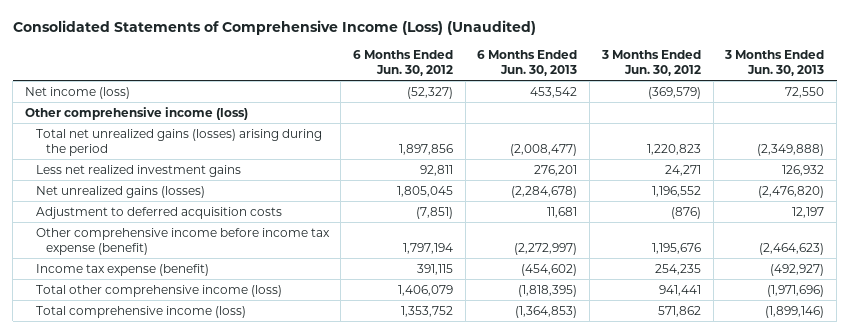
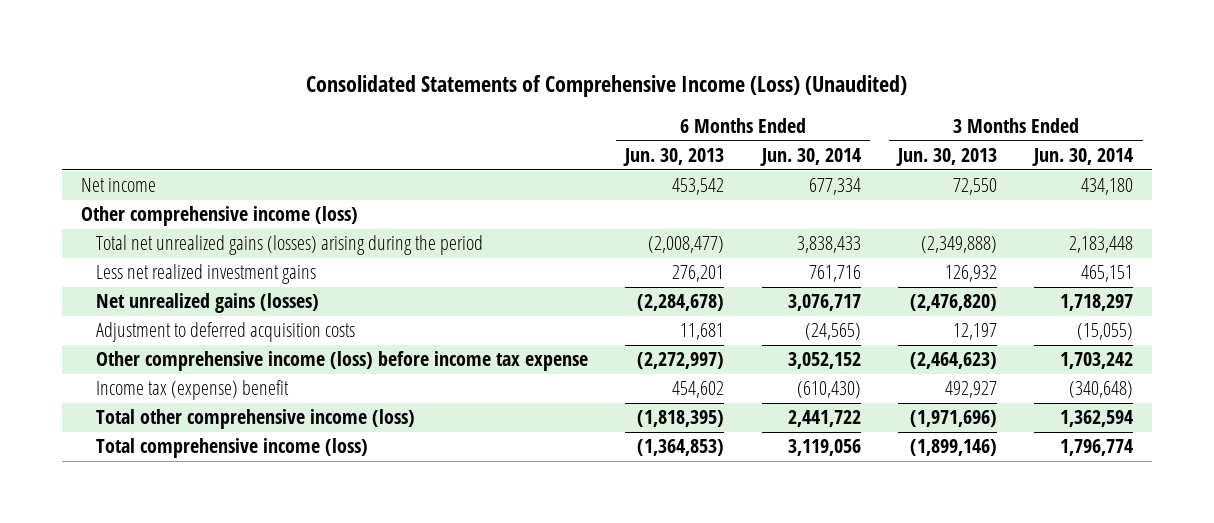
- | 6 Months Ended Jun. 30, 2012 | 6 Months Ended Jun. 30, 2013 | 3 Months Ended Jun. 30, 2012 | 3 Months Ended Jun. 30, 2013
+ | 6 Months Ended Jun. 30, 2013 | 6 Months Ended Jun. 30, 2014 | 3 Months Ended Jun. 30, 2013 | 3 Months Ended Jun. 30, 2014
- Net income (loss) | (52,327) | 453,542 | (369,579) | 72,550
+ Net income | 453,542 | 677,334 | 72,550 | 434,180
- Other comprehensive income before income tax expense (benefit) | 1,797,194 | (2,272,997) | 1,195,676 | (2,464,623)
- Income tax expense (benefit) | 391,115 | (454,602) | 254,235 | (492,927)
+ Other comprehensive income (loss) before income tax expense | (2,272,997) | 3,052,152 | (2,464,623) | 1,703,242
+ Income tax (expense) benefit | 454,602 | (610,430) | 492,927 | (340,648)

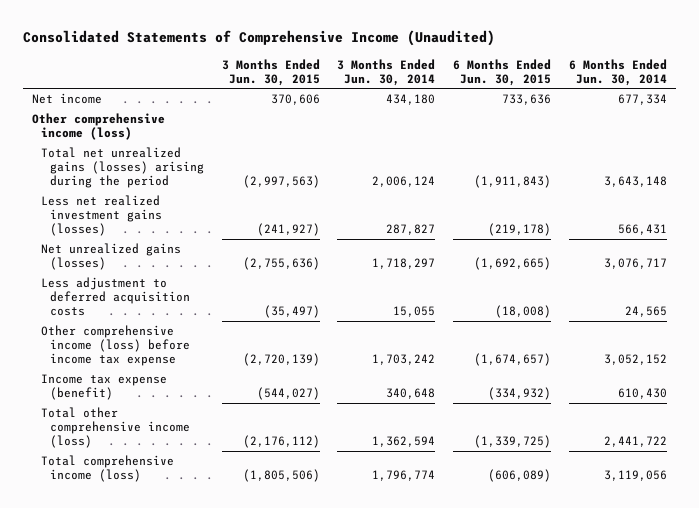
- Consolidated Statements of Comprehensive Income (Loss) (Unaudited)
+ Consolidated Statements of Comprehensive Income (Unaudited)
- | 6 Months Ended Jun. 30, 2013 | 6 Months Ended Jun. 30, 2014 | 3 Months Ended Jun. 30, 2013 | 3 Months Ended Jun. 30, 2014
+ | 3 Months Ended Jun. 30, 2015 | 3 Months Ended Jun. 30, 2014 | 6 Months Ended Jun. 30, 2015 | 6 Months Ended Jun. 30, 2014
- Total net unrealized gains (losses) arising during the period | (2,008,477) | 3,838,433 | (2,349,888) | 2,183,448
- Less net realized investment gains | 276,201 | 761,716 | 126,932 | 465,151
+ Total net unrealized gains (losses) arising during the period | (2,997,563) | 2,006,124 | (1,911,843) | 3,643,148
+ Less net realized investment gains (losses) | (241,927) | 287,827 | (219,178) | 566,431
- Adjustment to deferred acquisition costs | 11,681 | (24,565) | 12,197 | (15,055)
+ Less adjustment to deferred acquisition costs | (35,497) | 15,055 | (18,008) | 24,565
- Income tax (expense) benefit | 454,602 | (610,430) | 492,927 | (340,648)
+ Income tax expense (benefit) | (544,027) | 340,648 | (334,932) | 610,430

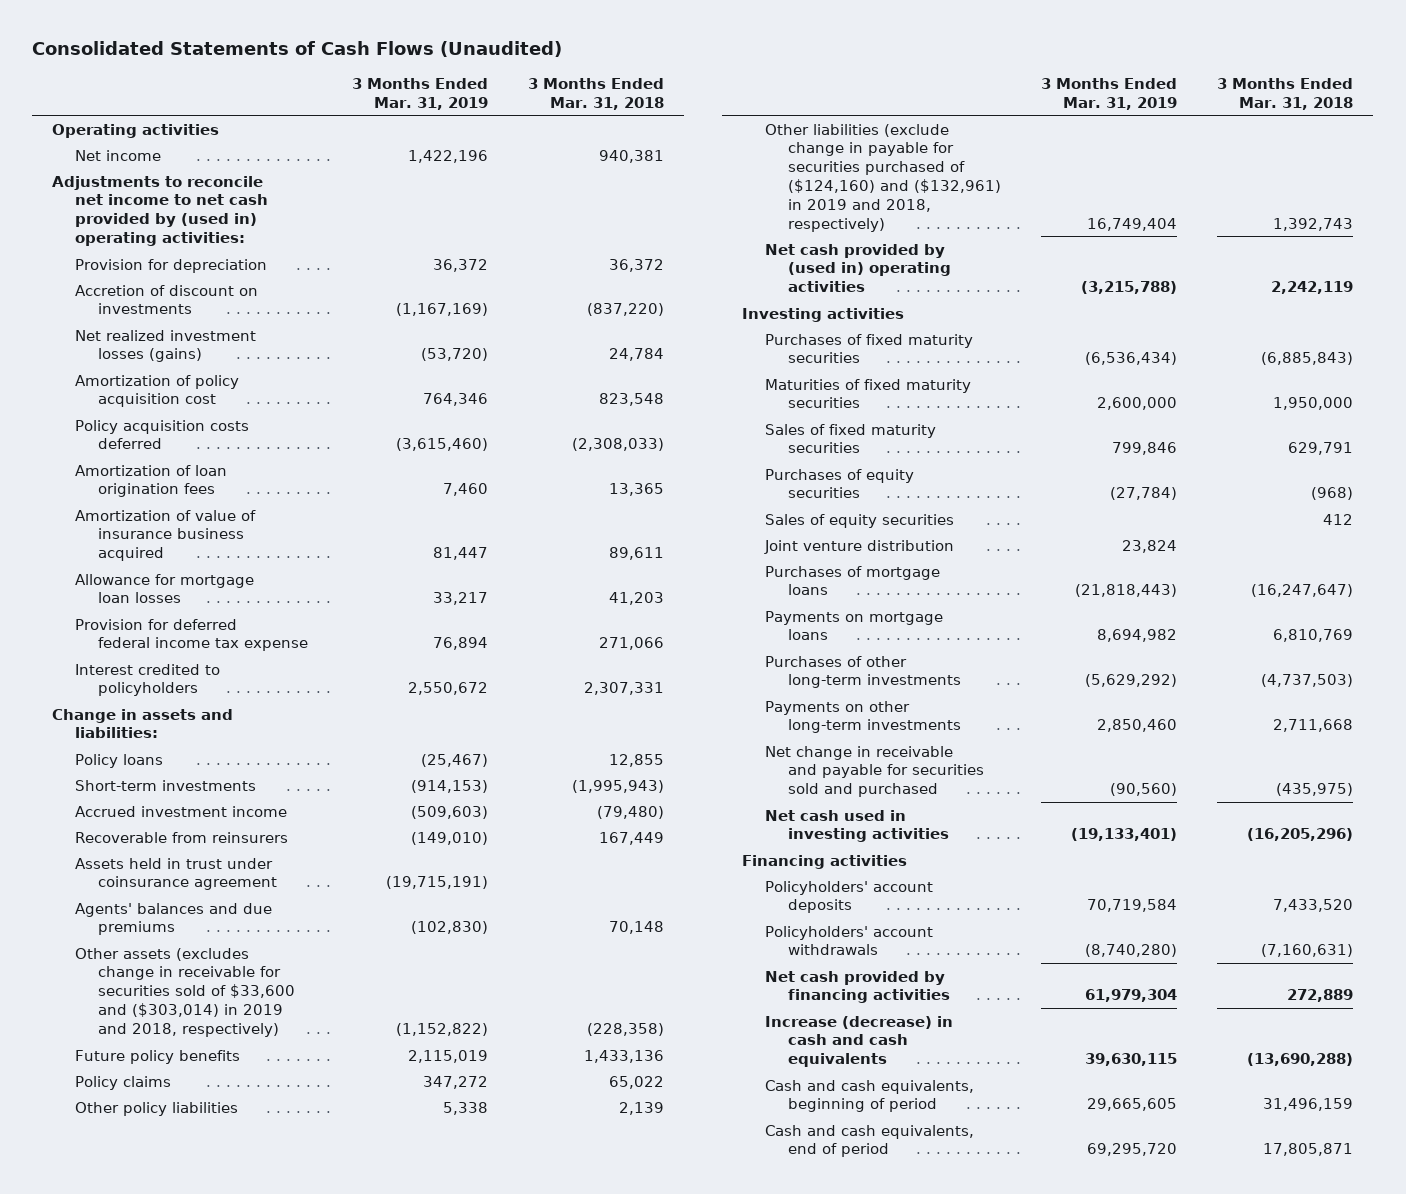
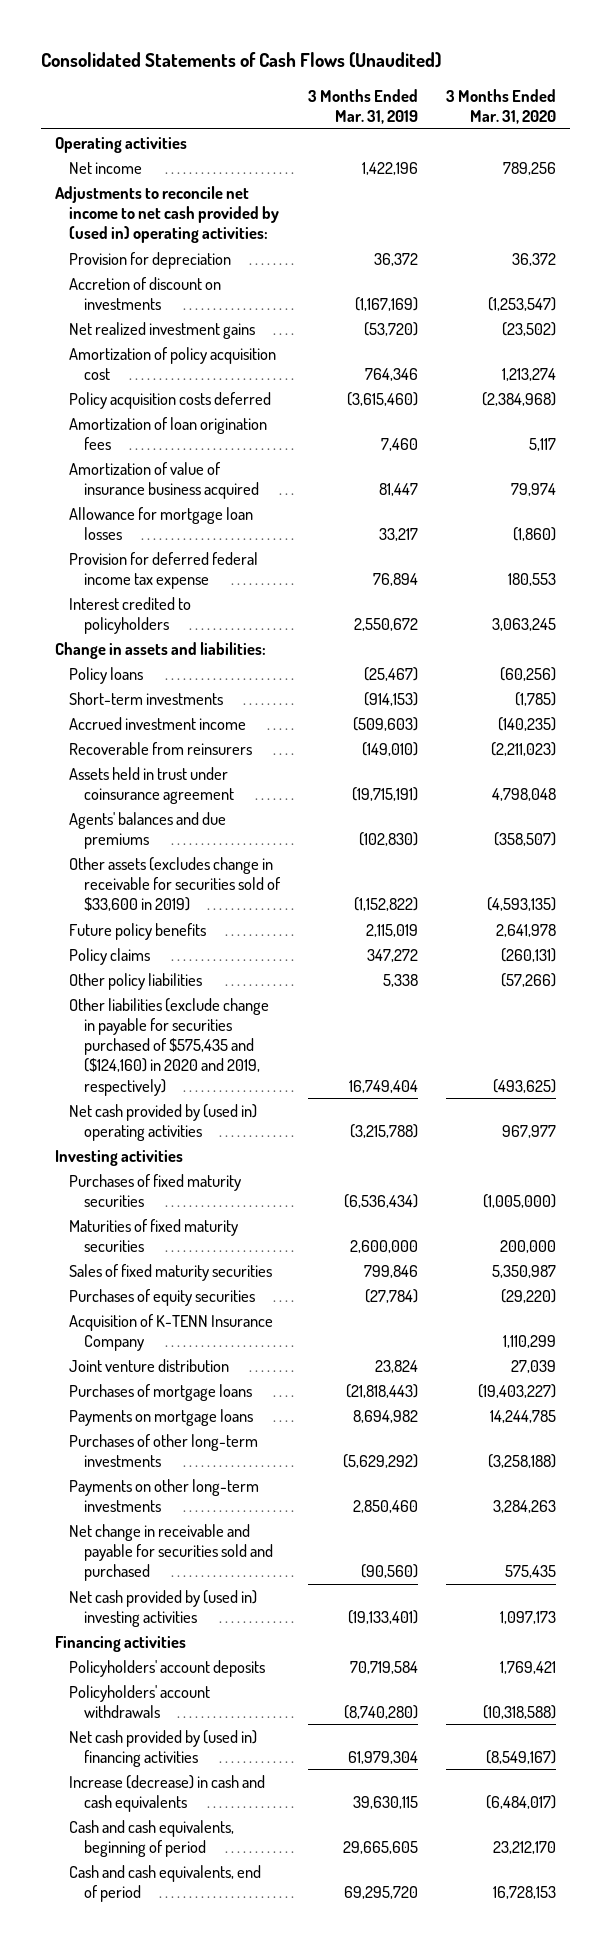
- | 3 Months Ended Mar. 31, 2019 | 3 Months Ended Mar. 31, 2018
+ | 3 Months Ended Mar. 31, 2019 | 3 Months Ended Mar. 31, 2020
- Net realized investment losses (gains) | (53,720) | 24,784
+ Net realized investment gains | (53,720) | (23,502)
- Other assets (excludes change in receivable for securities sold of $33,600 and ($303,014) in 2019 and 2018, respectively) | (1,152,822) | (228,358)
+ Other assets (excludes change in receivable for securities sold of $33,600 in 2019) | (1,152,822) | (4,593,135)
- Other liabilities (exclude change in payable for securities purchased of ($124,160) and ($132,961) in 2019 and 2018, respectively) | 16,749,404 | 1,392,743
+ Other liabilities (exclude change in payable for securities purchased of $575,435 and ($124,160) in 2020 and 2019, respectively) | 16,749,404 | (493,625)
- Sales of equity securities | | 412
+ Acquisition of K-TENN Insurance Company | | 1,110,299
- Net cash used in investing activities | (19,133,401) | (16,205,296)
+ Net cash provided by (used in) investing activities | (19,133,401) | 1,097,173
- Net cash provided by financing activities | 61,979,304 | 272,889
+ Net cash provided by (used in) financing activities | 61,979,304 | (8,549,167)

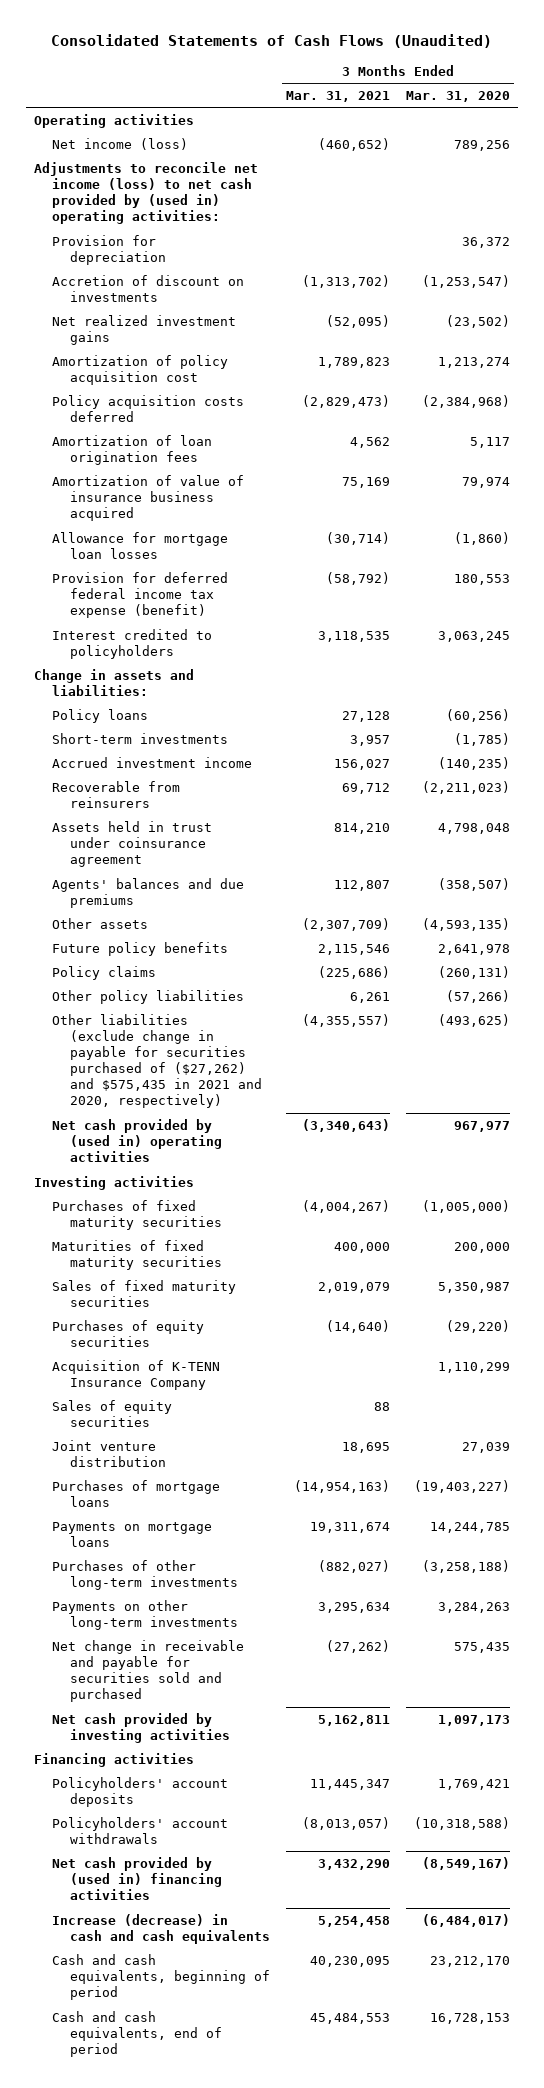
- | 3 Months Ended Mar. 31, 2019 | 3 Months Ended Mar. 31, 2020
+ | 3 Months Ended Mar. 31, 2021 | 3 Months Ended Mar. 31, 2020
- Net income | 1,422,196 | 789,256
- Adjustments to reconcile net income to net cash provided by (used in) operating activities:
+ Net income (loss) | (460,652) | 789,256
+ Adjustments to reconcile net income (loss) to net cash provided by (used in) operating activities:
- Provision for deferred federal income tax expense | 76,894 | 180,553
+ Provision for deferred federal income tax expense (benefit) | (58,792) | 180,553
- Other assets (excludes change in receivable for securities sold of $33,600 in 2019) | (1,152,822) | (4,593,135)
+ Other assets | (2,307,709) | (4,593,135)
- Other liabilities (exclude change in payable for securities purchased of $575,435 and ($124,160) in 2020 and 2019, respectively) | 16,749,404 | (493,625)
+ Other liabilities (exclude change in payable for securities purchased of ($27,262) and $575,435 in 2021 and 2020, respectively) | (4,355,557) | (493,625)
+ Sales of equity securities | 88 |
- Net cash provided by (used in) investing activities | (19,133,401) | 1,097,173
+ Net cash provided by investing activities | 5,162,811 | 1,097,173

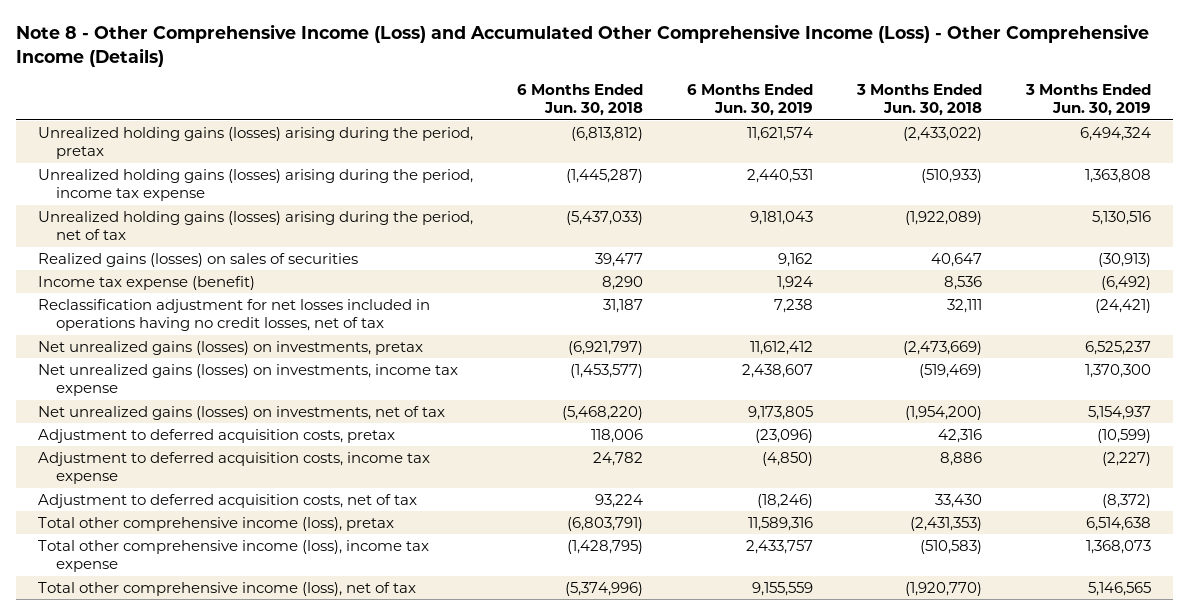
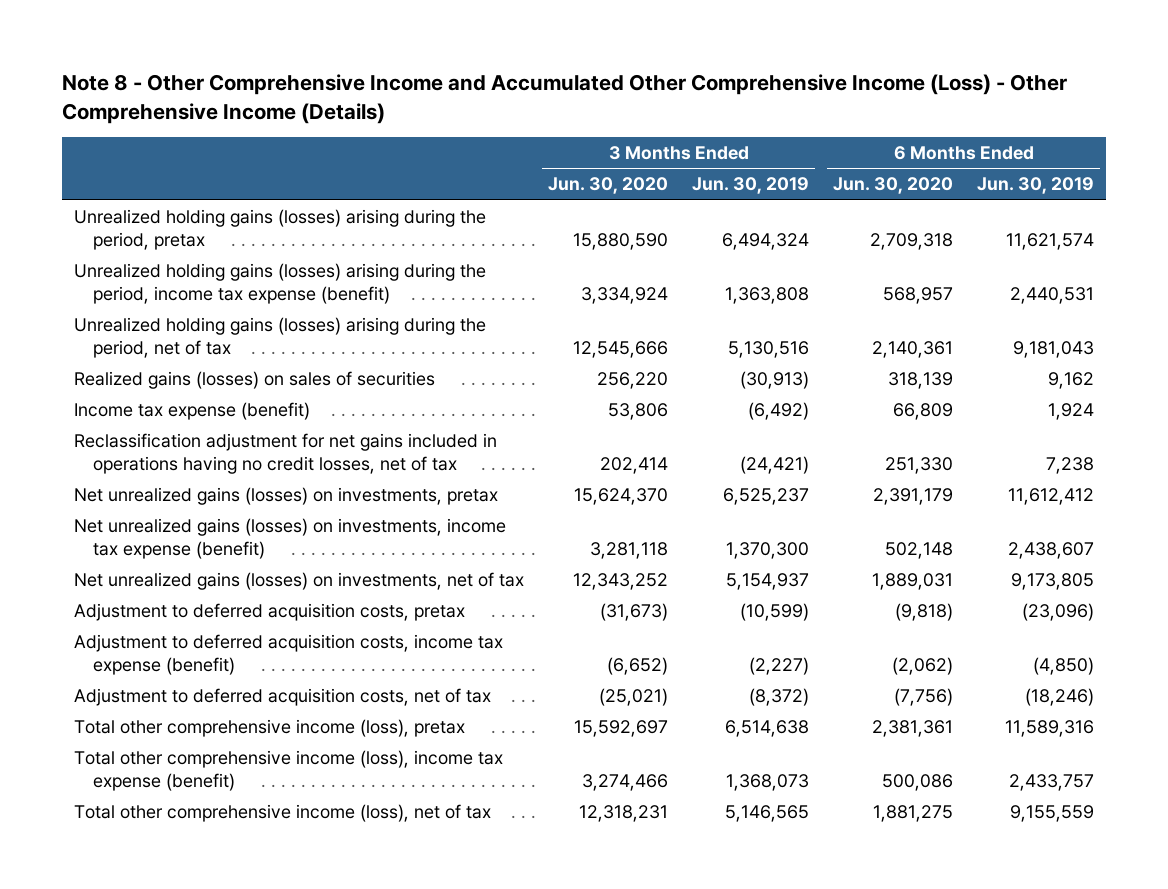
- Note 8 - Other Comprehensive Income (Loss) and Accumulated Other Comprehensive Income (Loss) - Other Comprehensive Income (Details)
+ Note 8 - Other Comprehensive Income and Accumulated Other Comprehensive Income (Loss) - Other Comprehensive Income (Details)
- | 6 Months Ended Jun. 30, 2018 | 6 Months Ended Jun. 30, 2019 | 3 Months Ended Jun. 30, 2018 | 3 Months Ended Jun. 30, 2019
+ | 3 Months Ended Jun. 30, 2020 | 3 Months Ended Jun. 30, 2019 | 6 Months Ended Jun. 30, 2020 | 6 Months Ended Jun. 30, 2019
- Unrealized holding gains (losses) arising during the period, income tax expense | (1,445,287) | 2,440,531 | (510,933) | 1,363,808
+ Unrealized holding gains (losses) arising during the period, income tax expense (benefit) | 3,334,924 | 1,363,808 | 568,957 | 2,440,531
- Reclassification adjustment for net losses included in operations having no credit losses, net of tax | 31,187 | 7,238 | 32,111 | (24,421)
+ Reclassification adjustment for net gains included in operations having no credit losses, net of tax | 202,414 | (24,421) | 251,330 | 7,238
- Net unrealized gains (losses) on investments, income tax expense | (1,453,577) | 2,438,607 | (519,469) | 1,370,300
+ Net unrealized gains (losses) on investments, income tax expense (benefit) | 3,281,118 | 1,370,300 | 502,148 | 2,438,607
- Adjustment to deferred acquisition costs, income tax expense | 24,782 | (4,850) | 8,886 | (2,227)
+ Adjustment to deferred acquisition costs, income tax expense (benefit) | (6,652) | (2,227) | (2,062) | (4,850)
- Total other comprehensive income (loss), income tax expense | (1,428,795) | 2,433,757 | (510,583) | 1,368,073
+ Total other comprehensive income (loss), income tax expense (benefit) | 3,274,466 | 1,368,073 | 500,086 | 2,433,757

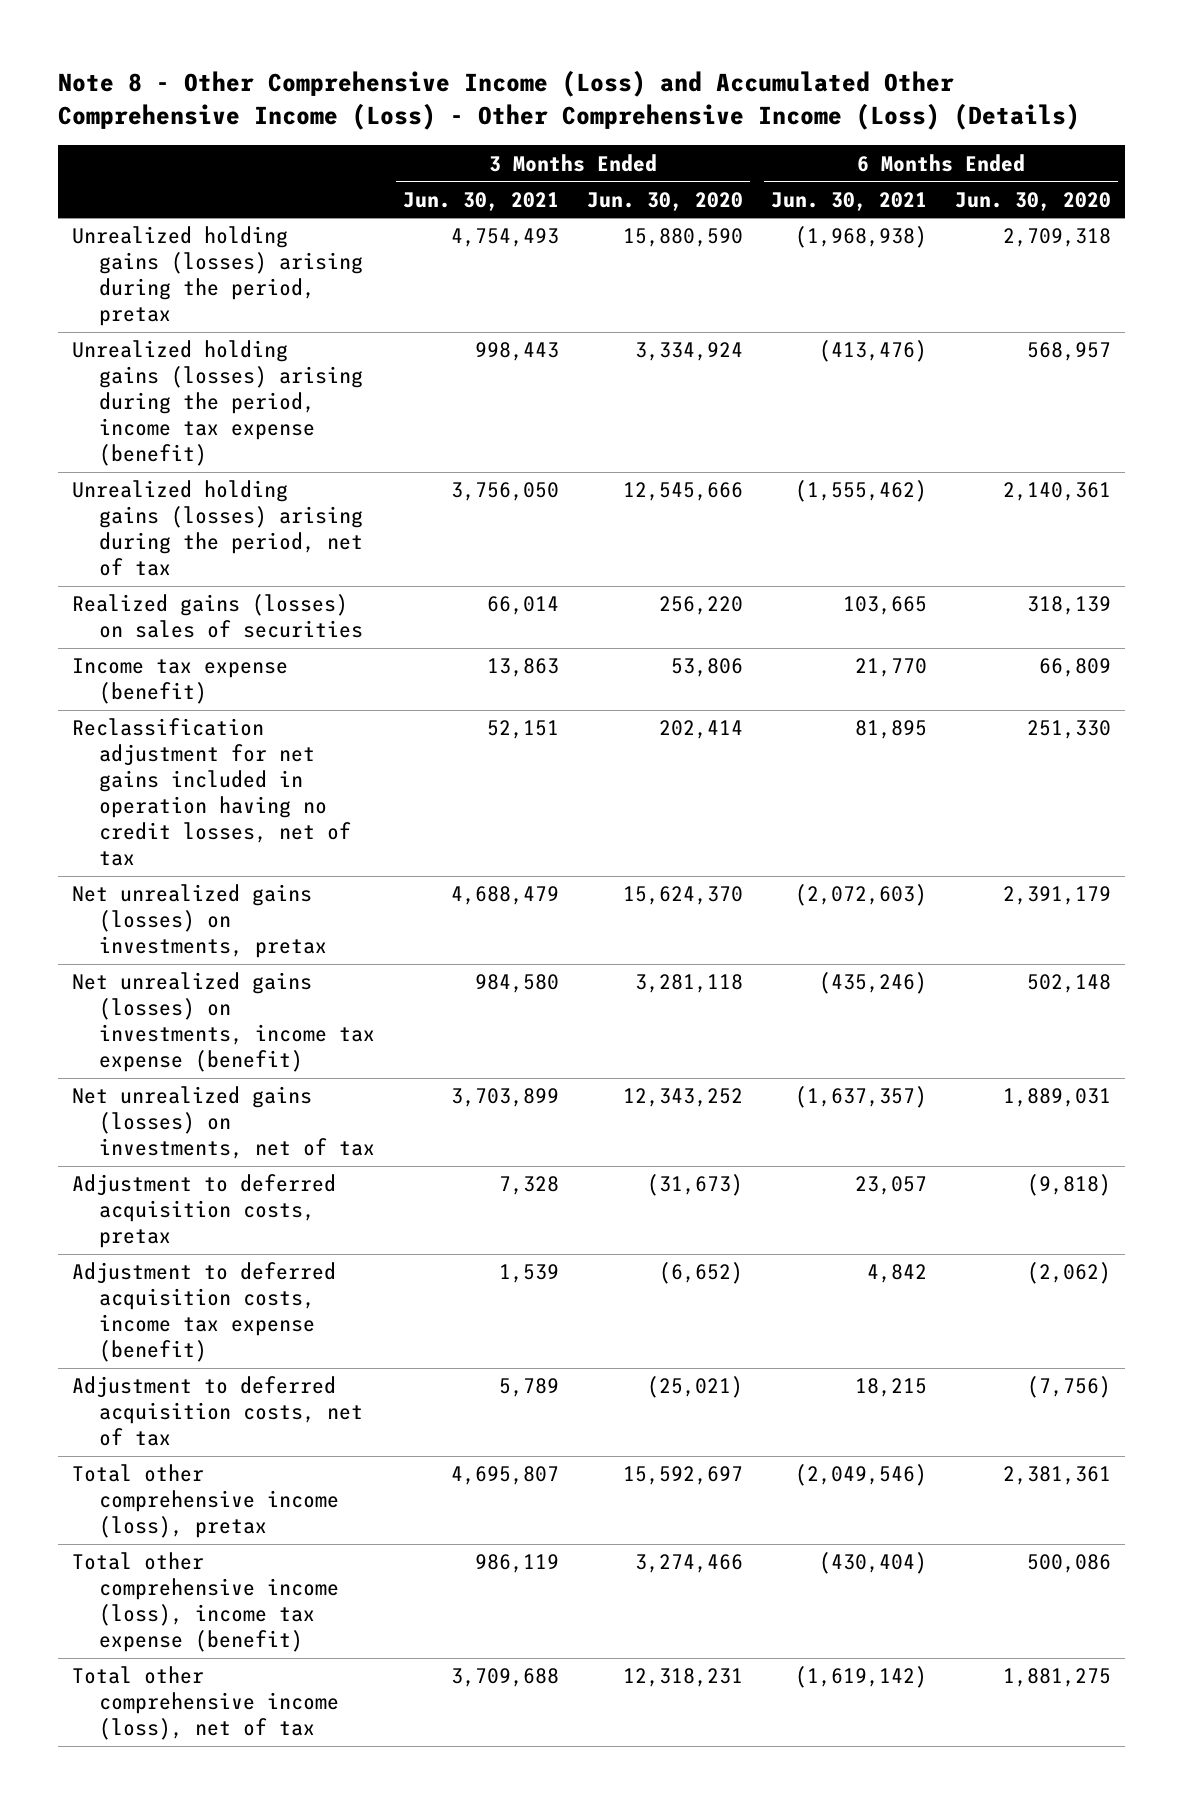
- Note 8 - Other Comprehensive Income and Accumulated Other Comprehensive Income (Loss) - Other Comprehensive Income (Details)
+ Note 8 - Other Comprehensive Income (Loss) and Accumulated Other Comprehensive Income (Loss) - Other Comprehensive Income (Loss) (Details)
- | 3 Months Ended Jun. 30, 2020 | 3 Months Ended Jun. 30, 2019 | 6 Months Ended Jun. 30, 2020 | 6 Months Ended Jun. 30, 2019
+ | 3 Months Ended Jun. 30, 2021 | 3 Months Ended Jun. 30, 2020 | 6 Months Ended Jun. 30, 2021 | 6 Months Ended Jun. 30, 2020
- Reclassification adjustment for net gains included in operations having no credit losses, net of tax | 202,414 | (24,421) | 251,330 | 7,238
+ Reclassification adjustment for net gains included in operation having no credit losses, net of tax | 52,151 | 202,414 | 81,895 | 251,330

